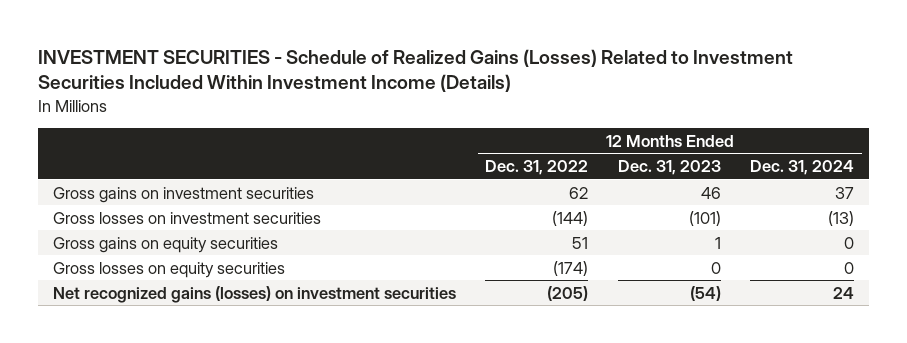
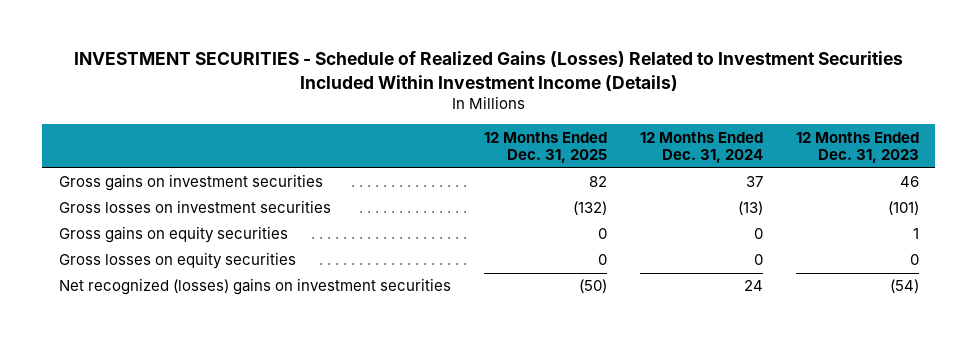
- | 12 Months Ended Dec. 31, 2022 | 12 Months Ended Dec. 31, 2023 | 12 Months Ended Dec. 31, 2024
+ | 12 Months Ended Dec. 31, 2025 | 12 Months Ended Dec. 31, 2024 | 12 Months Ended Dec. 31, 2023
- Net recognized gains (losses) on investment securities | (205) | (54) | 24
+ Net recognized (losses) gains on investment securities | (50) | 24 | (54)

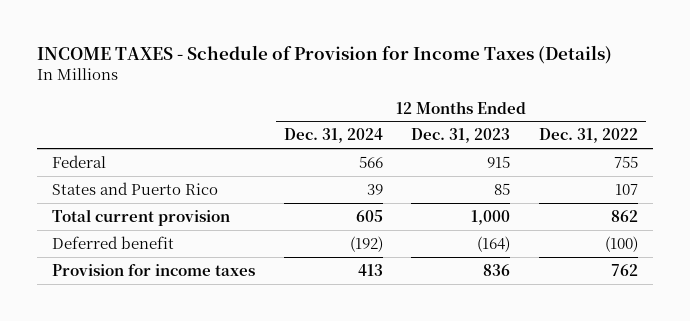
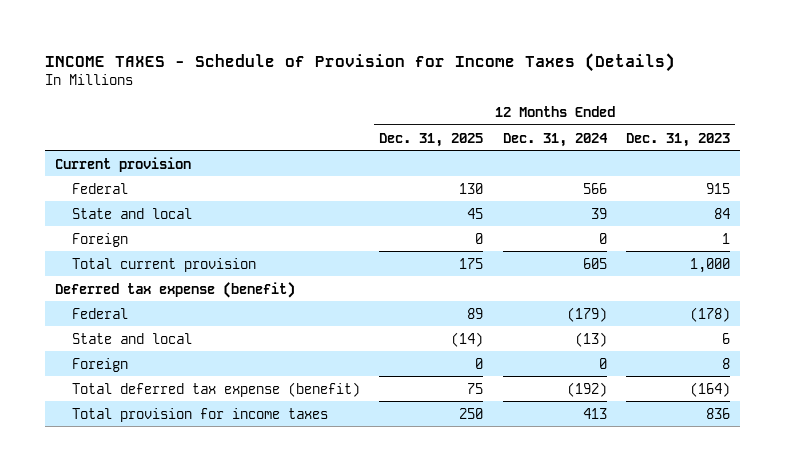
- | 12 Months Ended Dec. 31, 2024 | 12 Months Ended Dec. 31, 2023 | 12 Months Ended Dec. 31, 2022
+ | 12 Months Ended Dec. 31, 2025 | 12 Months Ended Dec. 31, 2024 | 12 Months Ended Dec. 31, 2023
+ Current provision
- States and Puerto Rico | 39 | 85 | 107
+ State and local | 45 | 39 | 84
+ Foreign | 0 | 0 | 1
- Deferred benefit | (192) | (164) | (100)
- Provision for income taxes | 413 | 836 | 762
+ Deferred tax expense (benefit)
+ Federal | 89 | (179) | (178)
+ State and local | (14) | (13) | 6
+ Foreign | 0 | 0 | 8
+ Total deferred tax expense (benefit) | 75 | (192) | (164)
+ Total provision for income taxes | 250 | 413 | 836

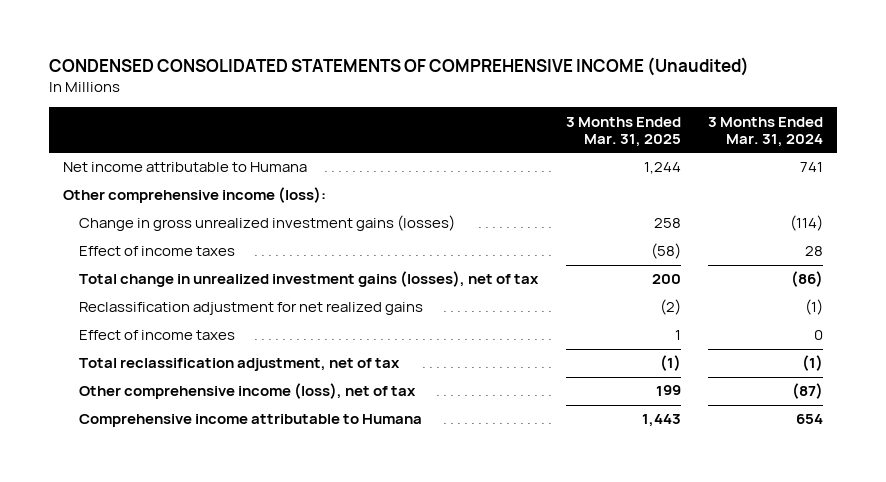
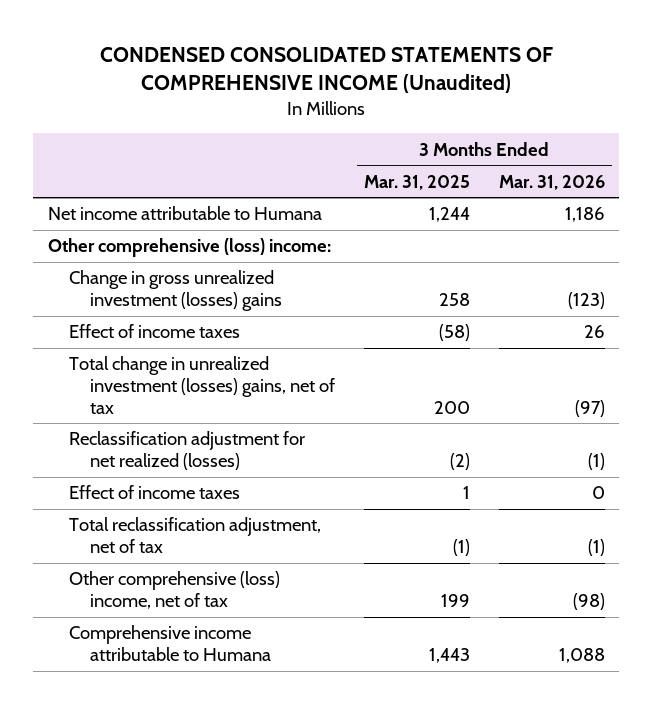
- | 3 Months Ended Mar. 31, 2025 | 3 Months Ended Mar. 31, 2024
+ | 3 Months Ended Mar. 31, 2025 | 3 Months Ended Mar. 31, 2026
- Other comprehensive income (loss):
- Change in gross unrealized investment gains (losses) | 258 | (114)
+ Other comprehensive (loss) income:
+ Change in gross unrealized investment (losses) gains | 258 | (123)
- Total change in unrealized investment gains (losses), net of tax | 200 | (86)
- Reclassification adjustment for net realized gains | (2) | (1)
+ Total change in unrealized investment (losses) gains, net of tax | 200 | (97)
+ Reclassification adjustment for net realized (losses) | (2) | (1)
- Other comprehensive income (loss), net of tax | 199 | (87)
+ Other comprehensive (loss) income, net of tax | 199 | (98)

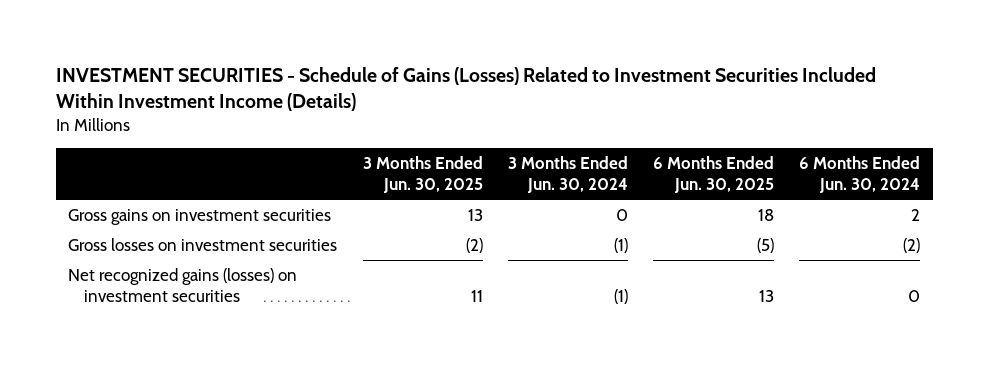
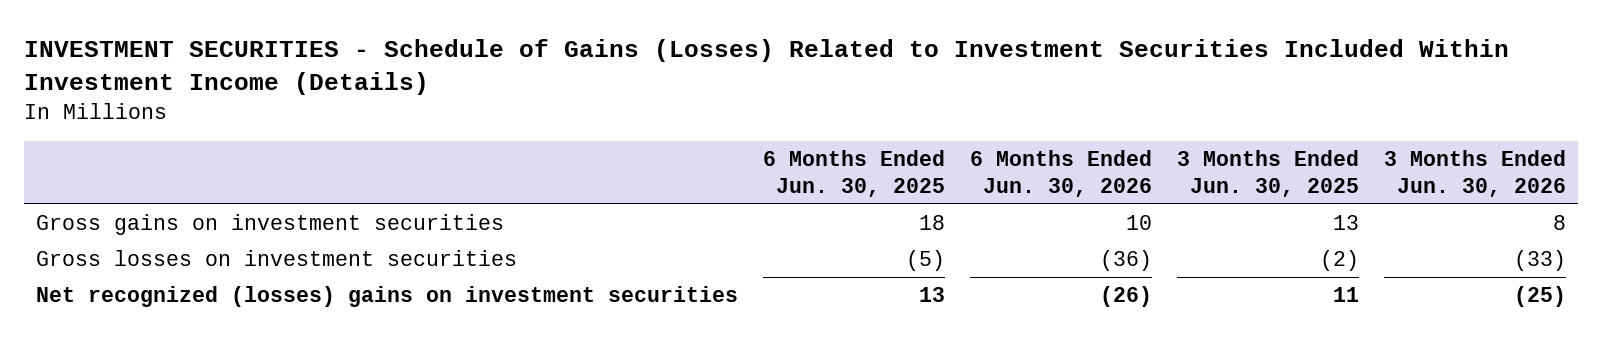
- | 3 Months Ended Jun. 30, 2025 | 3 Months Ended Jun. 30, 2024 | 6 Months Ended Jun. 30, 2025 | 6 Months Ended Jun. 30, 2024
+ | 6 Months Ended Jun. 30, 2025 | 6 Months Ended Jun. 30, 2026 | 3 Months Ended Jun. 30, 2025 | 3 Months Ended Jun. 30, 2026
- Net recognized gains (losses) on investment securities | 11 | (1) | 13 | 0
+ Net recognized (losses) gains on investment securities | 13 | (26) | 11 | (25)

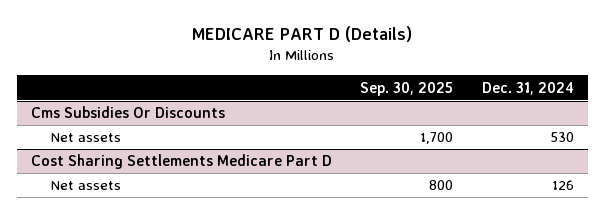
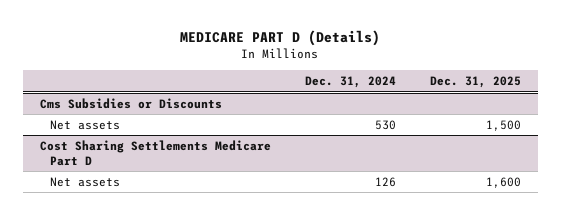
- | Sep. 30, 2025 | Dec. 31, 2024
+ | Dec. 31, 2024 | Dec. 31, 2025
- Cms Subsidies Or Discounts
+ Cms Subsidies or Discounts

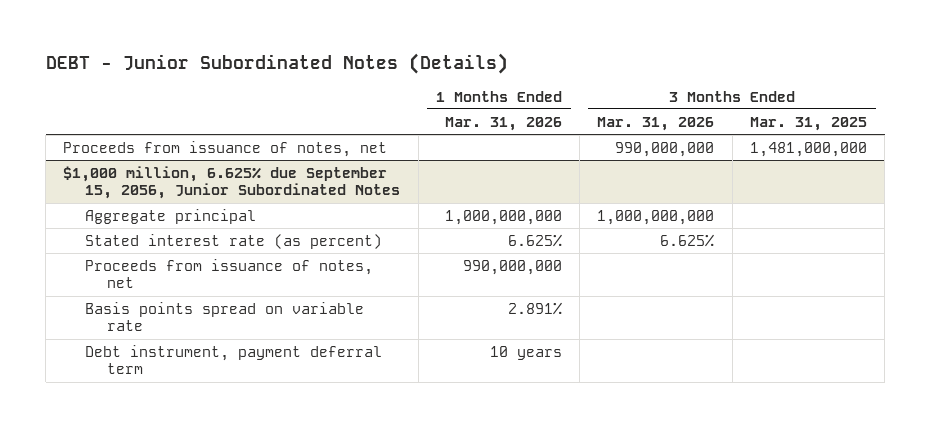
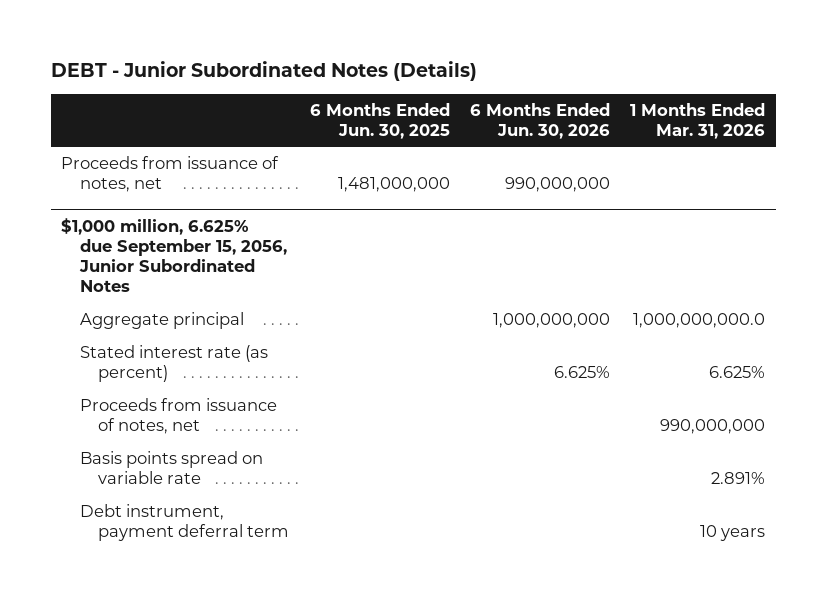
- | 1 Months Ended Mar. 31, 2026 | 3 Months Ended Mar. 31, 2026 | 3 Months Ended Mar. 31, 2025
+ | 6 Months Ended Jun. 30, 2025 | 6 Months Ended Jun. 30, 2026 | 1 Months Ended Mar. 31, 2026
@ $1,000 million, 6.625% due September 15, 2056, Junior Subordinated Notes
- Aggregate principal | 1,000,000,000 | 1,000,000,000 |
+ Aggregate principal | | 1,000,000,000 | 1,000,000,000.0

